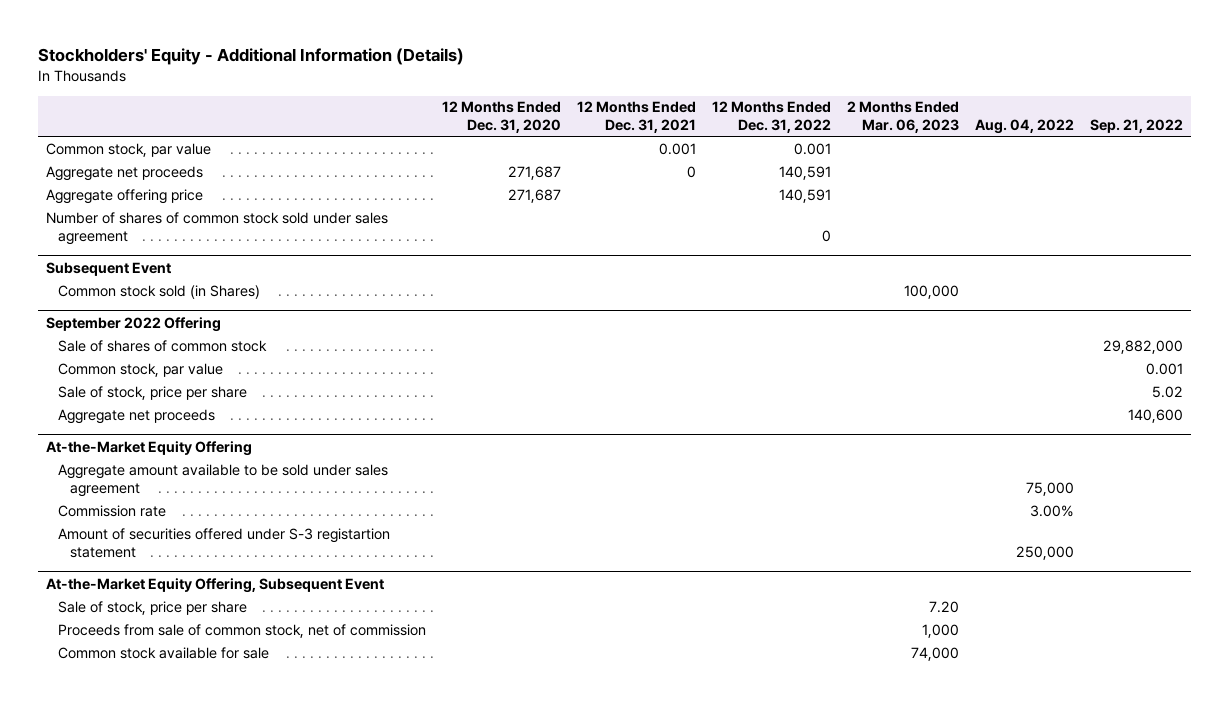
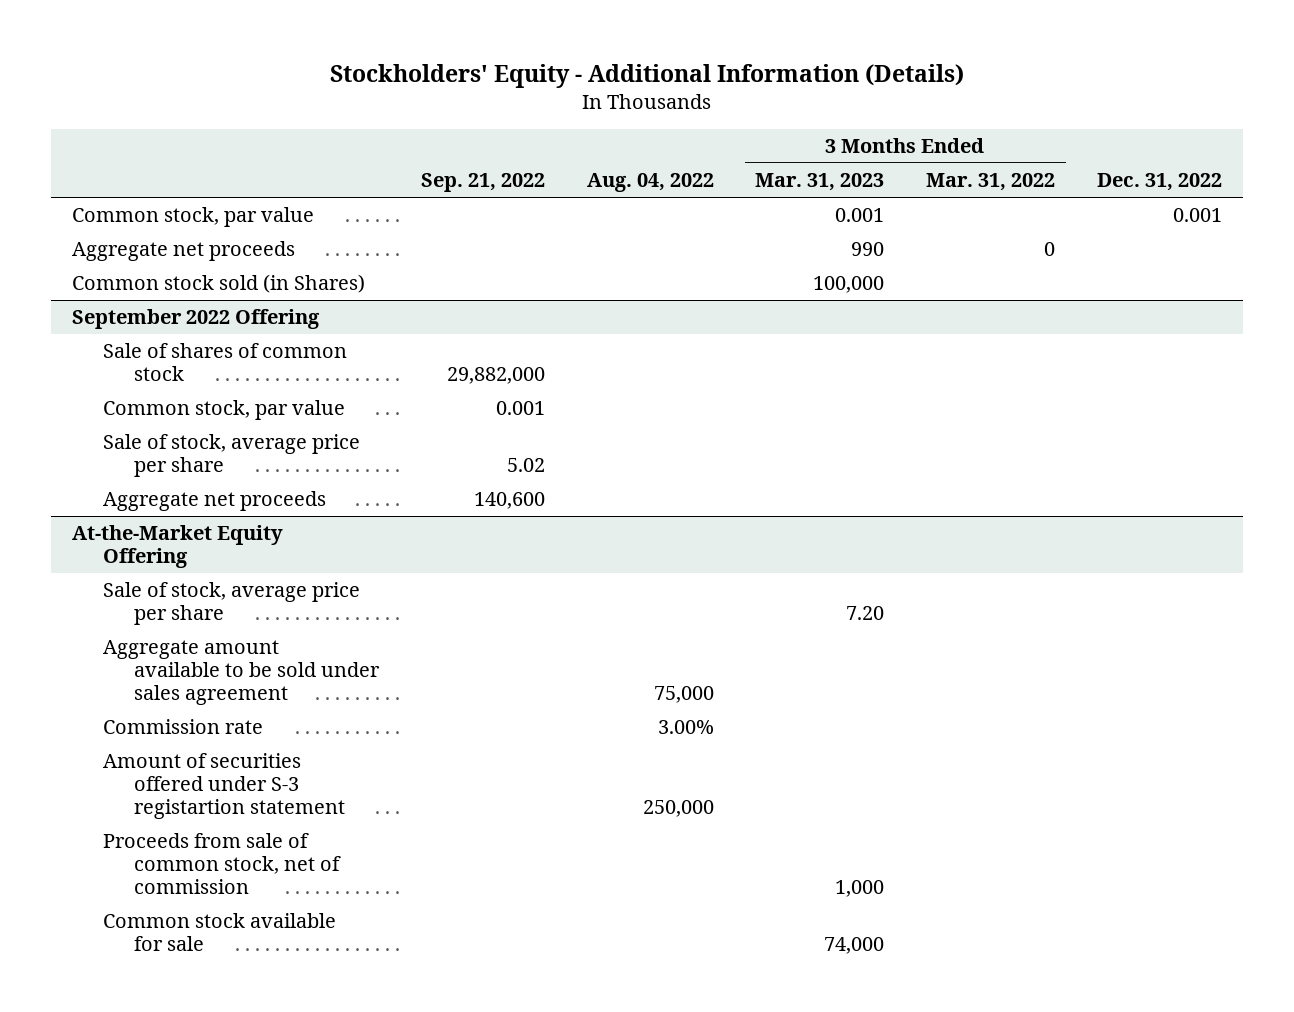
- | 12 Months Ended Dec. 31, 2020 | 12 Months Ended Dec. 31, 2021 | 12 Months Ended Dec. 31, 2022 | 2 Months Ended Mar. 06, 2023 | Aug. 04, 2022 | Sep. 21, 2022
+ | Sep. 21, 2022 | Aug. 04, 2022 | 3 Months Ended Mar. 31, 2023 | 3 Months Ended Mar. 31, 2022 | Dec. 31, 2022
- Aggregate offering price | 271,687 | | 140,591 | | |
- Number of shares of common stock sold under sales agreement | | | 0 | | |
- Subsequent Event
- Common stock sold (in Shares) | | | | 100,000 | |
+ Common stock sold (in Shares) | | | 100,000 | |
@ September 2022 Offering
- Sale of stock, price per share | | | | | | 5.02
+ Sale of stock, average price per share | 5.02 | | | |
@ At-the-Market Equity Offering
+ Sale of stock, average price per share | | | 7.20 | |
- At-the-Market Equity Offering, Subsequent Event
- Sale of stock, price per share | | | | 7.20 | |
- Proceeds from sale of common stock, net of commission | | | | 1,000 | |
- Common stock available for sale | | | | 74,000 | |
@ At-the-Market Equity Offering
+ Proceeds from sale of common stock, net of commission | | | 1,000 | |
+ Common stock available for sale | | | 74,000 | |

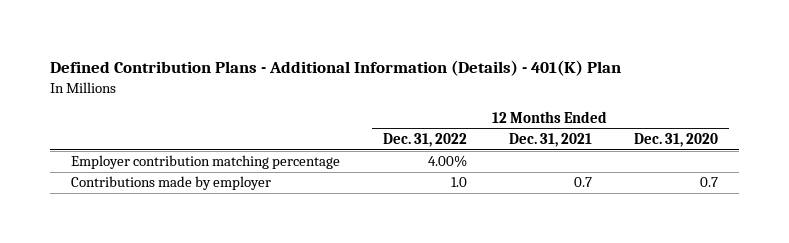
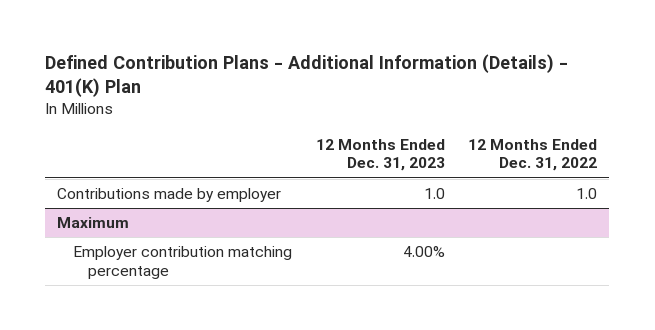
- | 12 Months Ended Dec. 31, 2022 | 12 Months Ended Dec. 31, 2021 | 12 Months Ended Dec. 31, 2020
+ | 12 Months Ended Dec. 31, 2023 | 12 Months Ended Dec. 31, 2022
- Employer contribution matching percentage | 4.00% | |
+ Maximum
+ Employer contribution matching percentage | 4.00% |

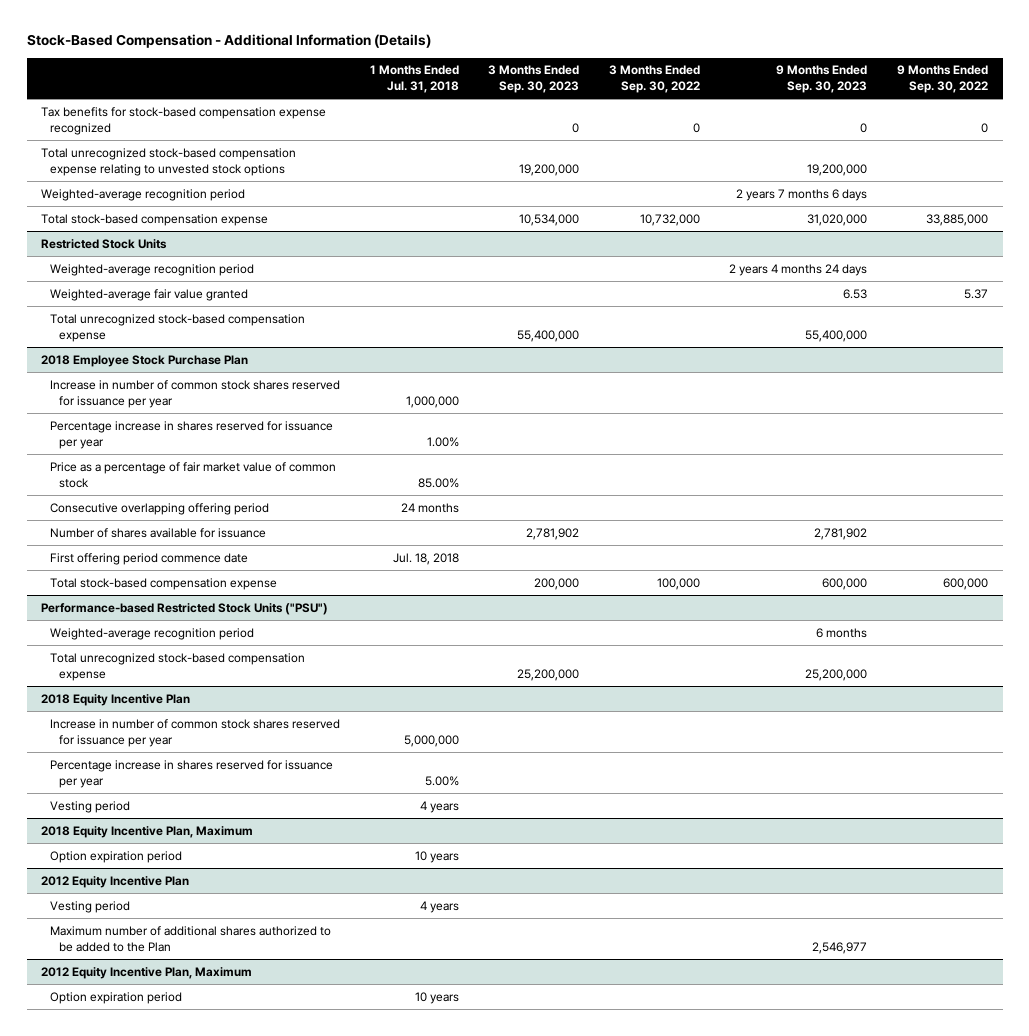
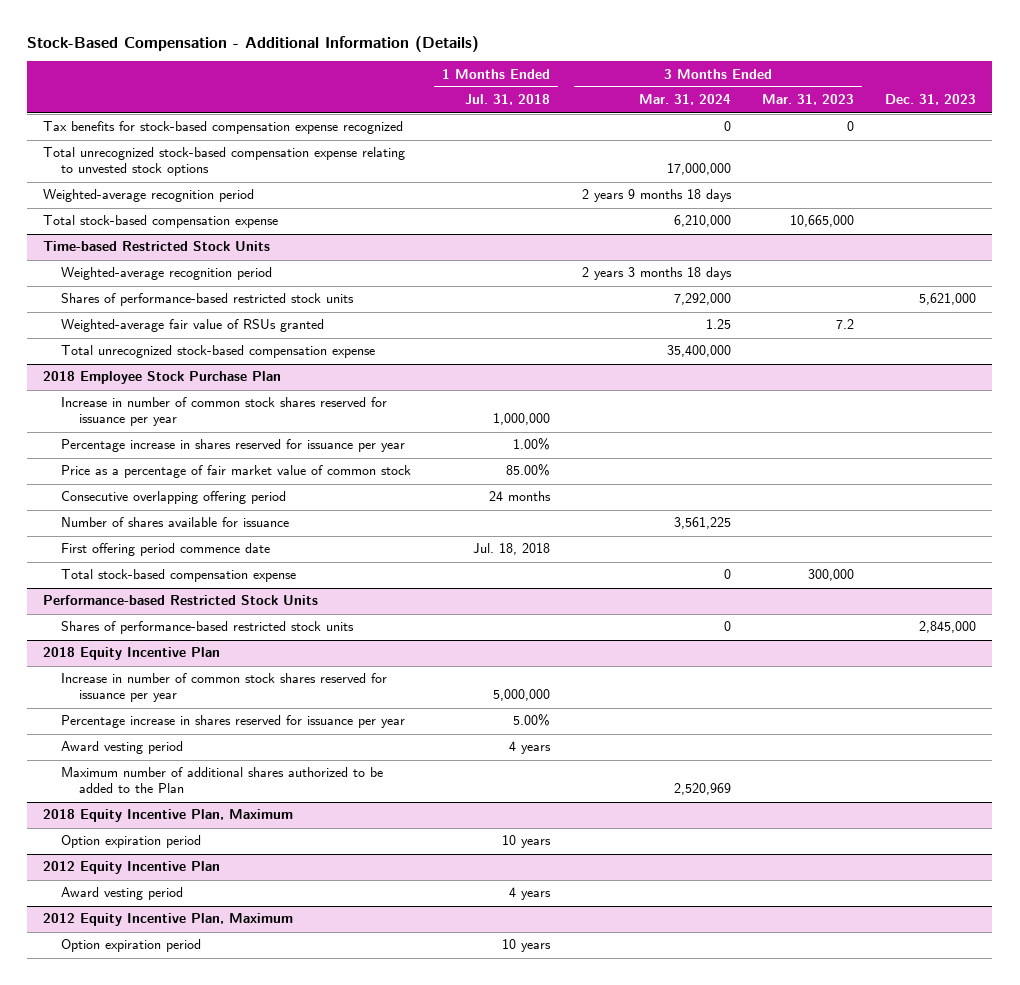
- | 1 Months Ended Jul. 31, 2018 | 3 Months Ended Sep. 30, 2023 | 3 Months Ended Sep. 30, 2022 | 9 Months Ended Sep. 30, 2023 | 9 Months Ended Sep. 30, 2022
+ | 1 Months Ended Jul. 31, 2018 | 3 Months Ended Mar. 31, 2024 | 3 Months Ended Mar. 31, 2023 | Dec. 31, 2023
- Restricted Stock Units
- Weighted-average recognition period | | | | 2 years 4 months 24 days |
- Weighted-average fair value granted | | | | 6.53 | 5.37
- Total unrecognized stock-based compensation expense | | 55,400,000 | | 55,400,000 |
+ Time-based Restricted Stock Units
+ Weighted-average recognition period | | 2 years 3 months 18 days | |
+ Shares of performance-based restricted stock units | | 7,292,000 | | 5,621,000
+ Weighted-average fair value of RSUs granted | | 1.25 | 7.2 |
+ Total unrecognized stock-based compensation expense | | 35,400,000 | |
- Performance-based Restricted Stock Units ("PSU")
- Weighted-average recognition period | | | | 6 months |
- Total unrecognized stock-based compensation expense | | 25,200,000 | | 25,200,000 |
+ Performance-based Restricted Stock Units
+ Shares of performance-based restricted stock units | | 0 | | 2,845,000
@ 2018 Equity Incentive Plan
- Vesting period | 4 years | | | |
+ Award vesting period | 4 years | | |
+ Maximum number of additional shares authorized to be added to the Plan | | 2,520,969 | |
@ 2012 Equity Incentive Plan
- Vesting period | 4 years | | | |
- Maximum number of additional shares authorized to be added to the Plan | | | | 2,546,977 |
+ Award vesting period | 4 years | | |

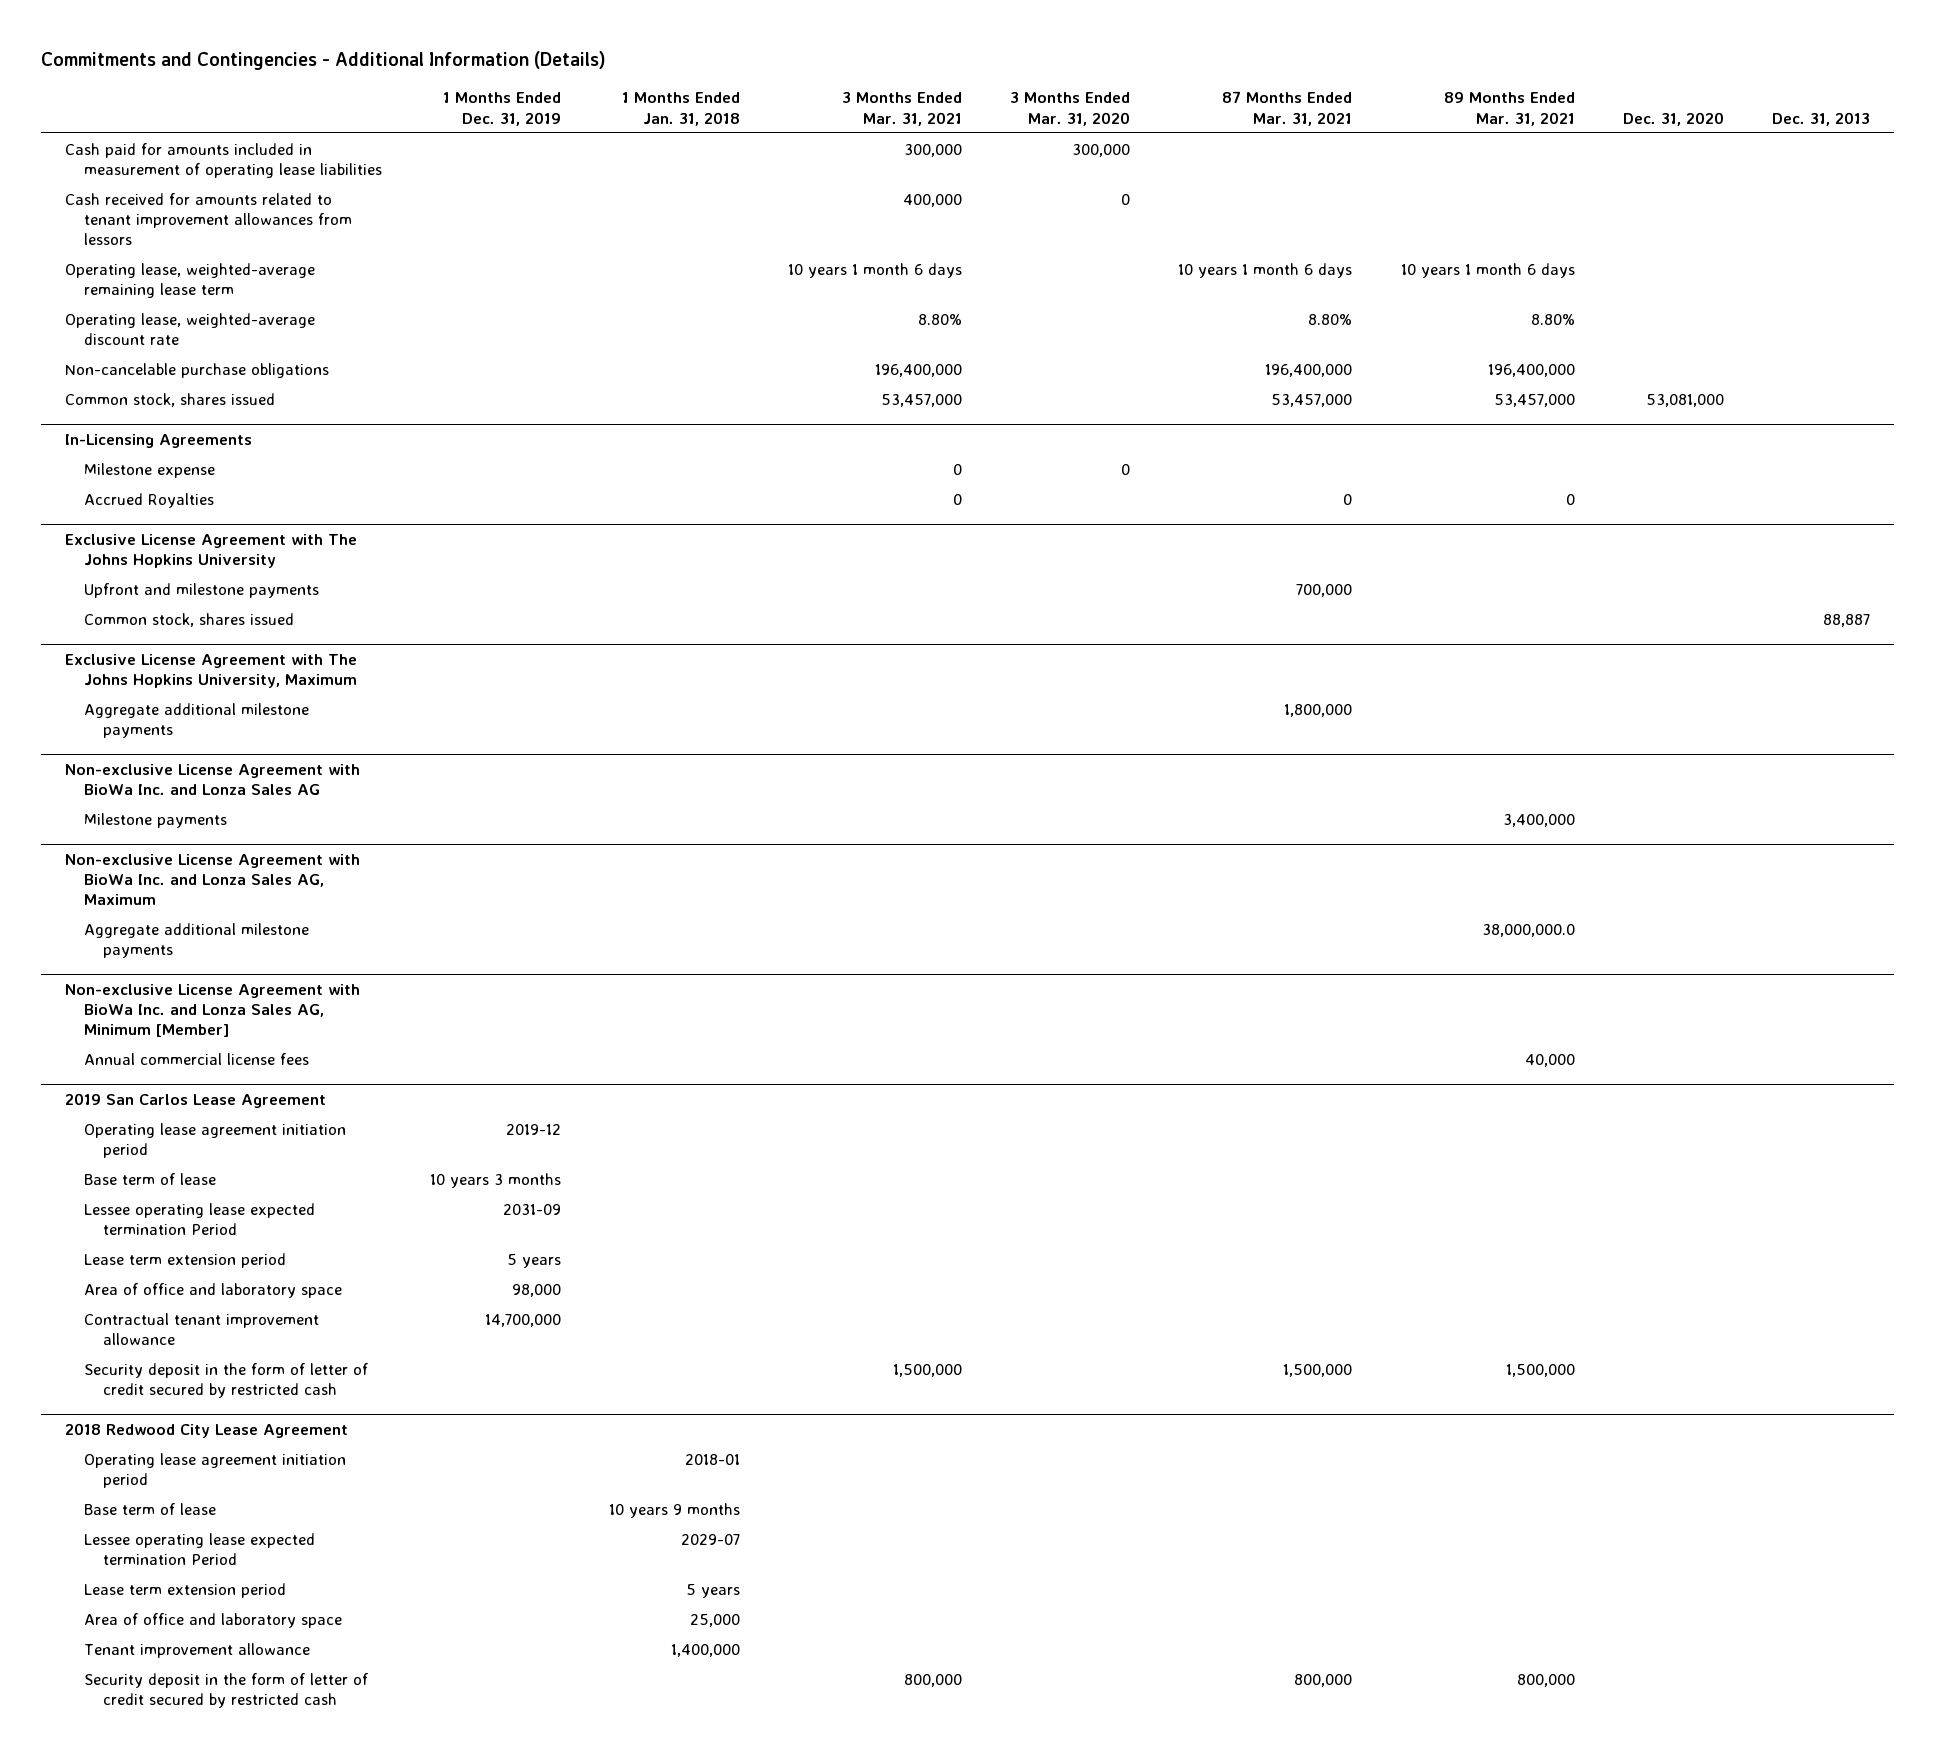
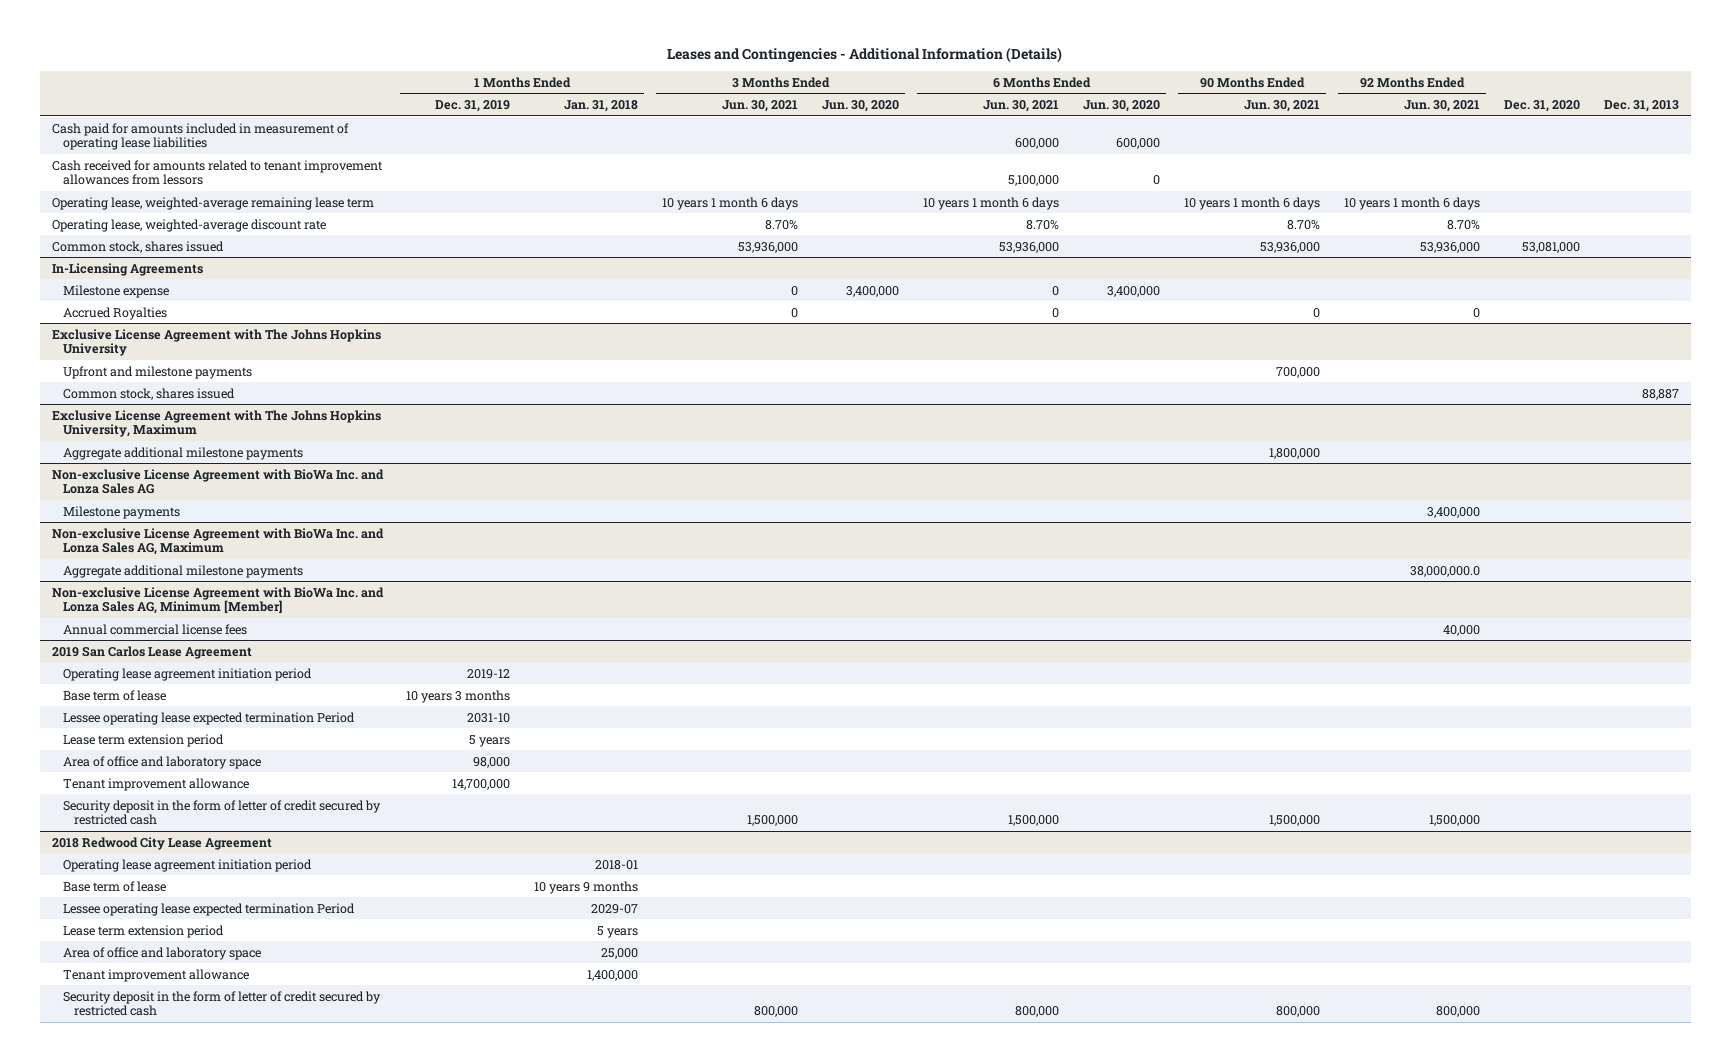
- Commitments and Contingencies - Additional Information (Details)
+ Leases and Contingencies - Additional Information (Details)
- | 1 Months Ended Dec. 31, 2019 | 1 Months Ended Jan. 31, 2018 | 3 Months Ended Mar. 31, 2021 | 3 Months Ended Mar. 31, 2020 | 87 Months Ended Mar. 31, 2021 | 89 Months Ended Mar. 31, 2021 | Dec. 31, 2020 | Dec. 31, 2013
+ | 1 Months Ended Dec. 31, 2019 | 1 Months Ended Jan. 31, 2018 | 3 Months Ended Jun. 30, 2021 | 3 Months Ended Jun. 30, 2020 | 6 Months Ended Jun. 30, 2021 | 6 Months Ended Jun. 30, 2020 | 90 Months Ended Jun. 30, 2021 | 92 Months Ended Jun. 30, 2021 | Dec. 31, 2020 | Dec. 31, 2013
- Non-cancelable purchase obligations | | | 196,400,000 | | 196,400,000 | 196,400,000 | |
@ 2019 San Carlos Lease Agreement
- Lessee operating lease expected termination Period | 2031-09 | | | | | | |
+ Lessee operating lease expected termination Period | 2031-10 | | | | | | | | |
- Contractual tenant improvement allowance | 14,700,000 | | | | | | |
+ Tenant improvement allowance | 14,700,000 | | | | | | | | |

